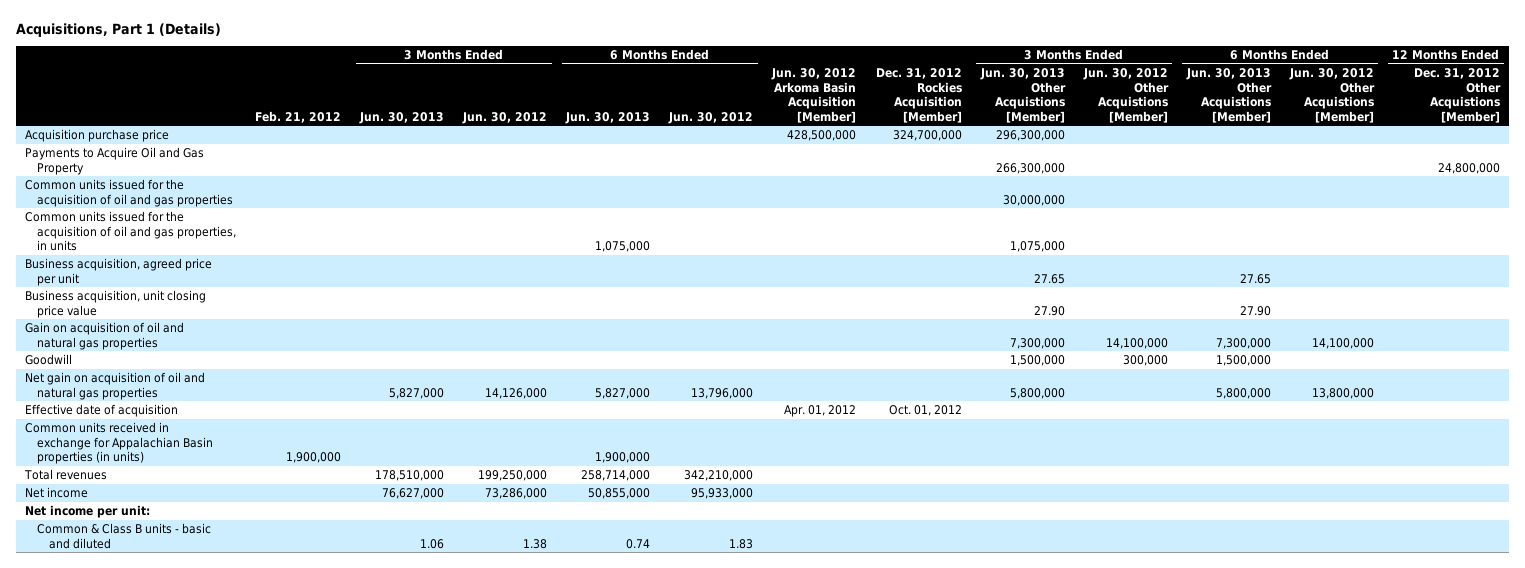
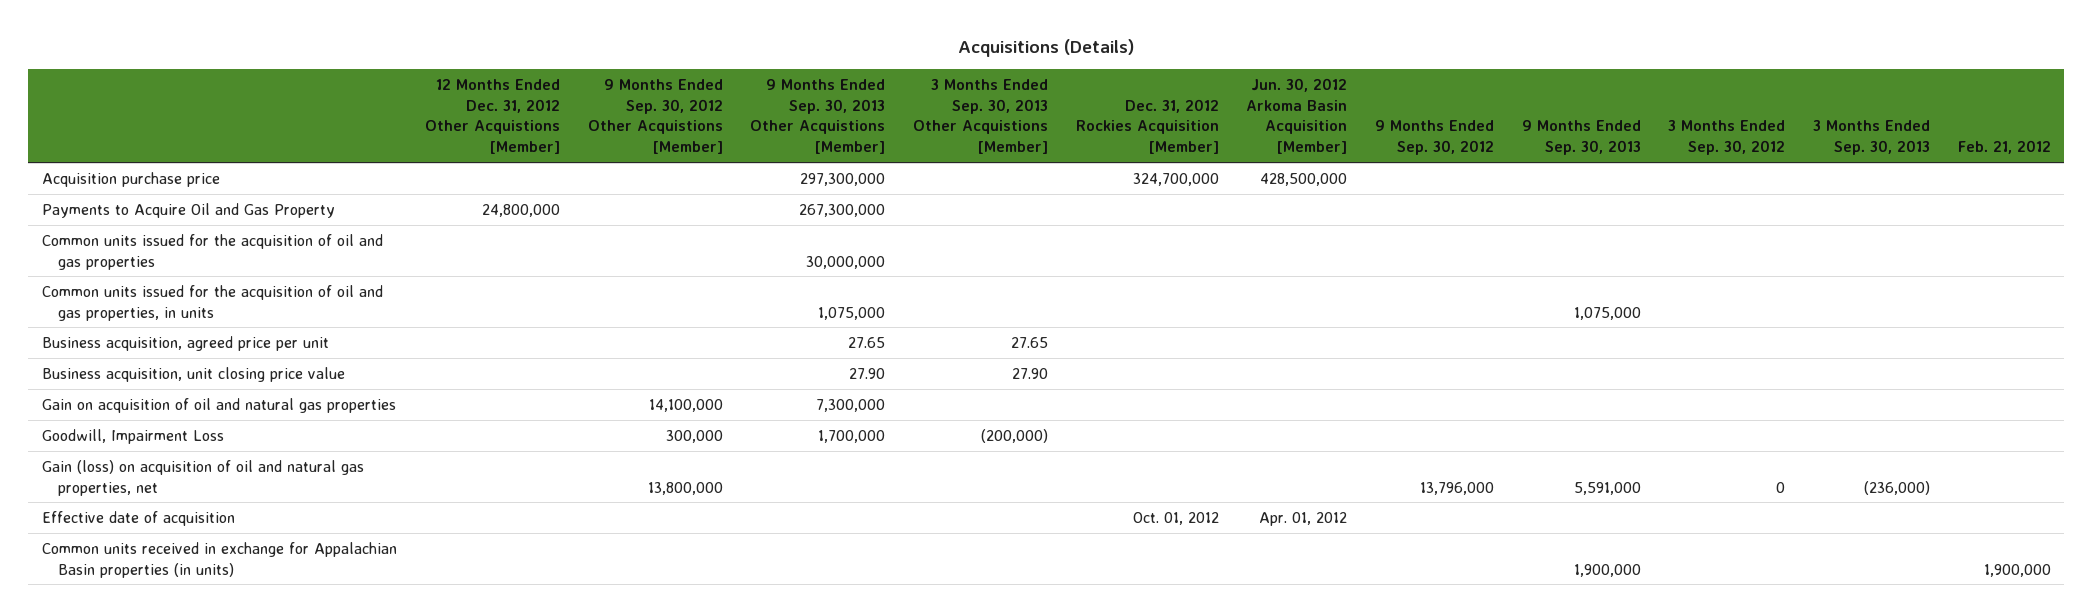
- Acquisitions, Part 1 (Details)
+ Acquisitions (Details)
- | Feb. 21, 2012 | 3 Months Ended Jun. 30, 2013 | 3 Months Ended Jun. 30, 2012 | 6 Months Ended Jun. 30, 2013 | 6 Months Ended Jun. 30, 2012 | Jun. 30, 2012 Arkoma Basin Acquisition [Member] | Dec. 31, 2012 Rockies Acquisition [Member] | 3 Months Ended Jun. 30, 2013 Other Acquistions [Member] | 3 Months Ended Jun. 30, 2012 Other Acquistions [Member] | 6 Months Ended Jun. 30, 2013 Other Acquistions [Member] | 6 Months Ended Jun. 30, 2012 Other Acquistions [Member] | 12 Months Ended Dec. 31, 2012 Other Acquistions [Member]
+ | 12 Months Ended Dec. 31, 2012 Other Acquistions [Member] | 9 Months Ended Sep. 30, 2012 Other Acquistions [Member] | 9 Months Ended Sep. 30, 2013 Other Acquistions [Member] | 3 Months Ended Sep. 30, 2013 Other Acquistions [Member] | Dec. 31, 2012 Rockies Acquisition [Member] | Jun. 30, 2012 Arkoma Basin Acquisition [Member] | 9 Months Ended Sep. 30, 2012 | 9 Months Ended Sep. 30, 2013 | 3 Months Ended Sep. 30, 2012 | 3 Months Ended Sep. 30, 2013 | Feb. 21, 2012
- Goodwill | | | | | | | | 1,500,000 | 300,000 | 1,500,000 | |
- Net gain on acquisition of oil and natural gas properties | | 5,827,000 | 14,126,000 | 5,827,000 | 13,796,000 | | | 5,800,000 | | 5,800,000 | 13,800,000 |
+ Goodwill, Impairment Loss | | 300,000 | 1,700,000 | (200,000) | | | | | | |
+ Gain (loss) on acquisition of oil and natural gas properties, net | | 13,800,000 | | | | | 13,796,000 | 5,591,000 | 0 | (236,000) |
- Total revenues | | 178,510,000 | 199,250,000 | 258,714,000 | 342,210,000 | | | | | | |
- Net income | | 76,627,000 | 73,286,000 | 50,855,000 | 95,933,000 | | | | | | |
- Net income per unit:
- Common & Class B units - basic and diluted | | 1.06 | 1.38 | 0.74 | 1.83 | | | | | | |

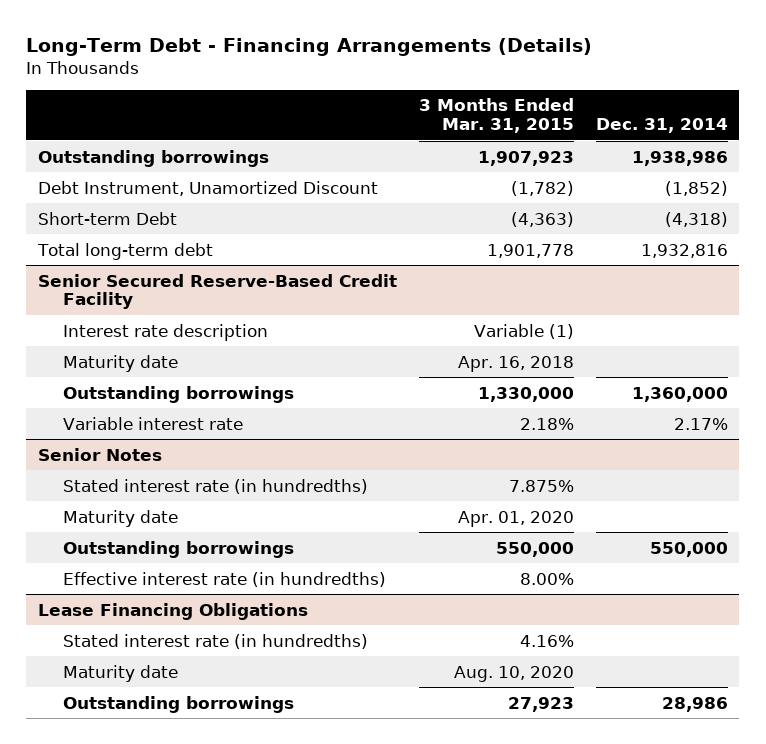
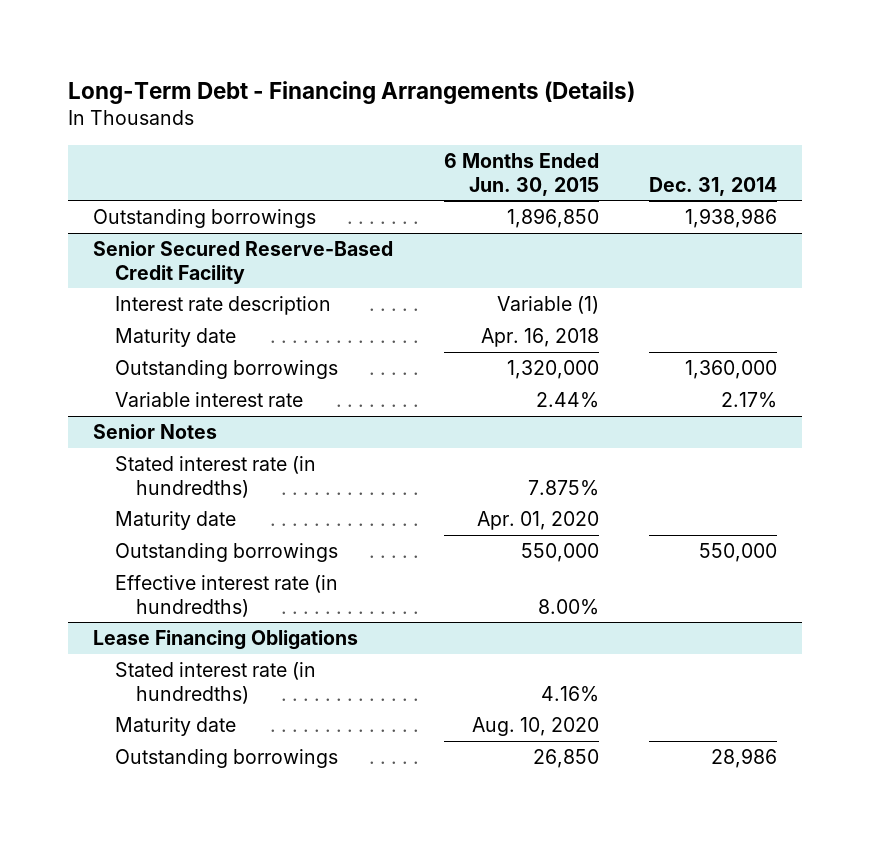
- | 3 Months Ended Mar. 31, 2015 | Dec. 31, 2014
+ | 6 Months Ended Jun. 30, 2015 | Dec. 31, 2014
- Debt Instrument, Unamortized Discount | (1,782) | (1,852)
- Short-term Debt | (4,363) | (4,318)
- Total long-term debt | 1,901,778 | 1,932,816

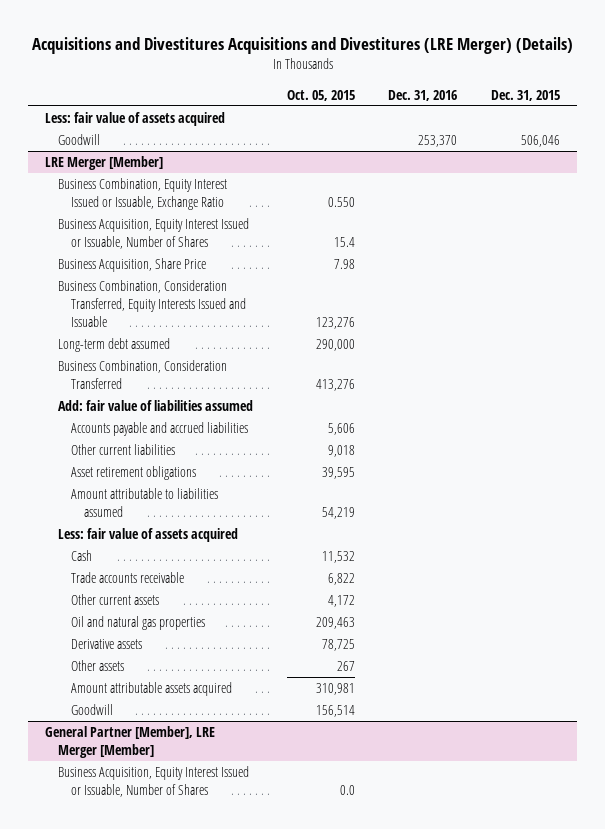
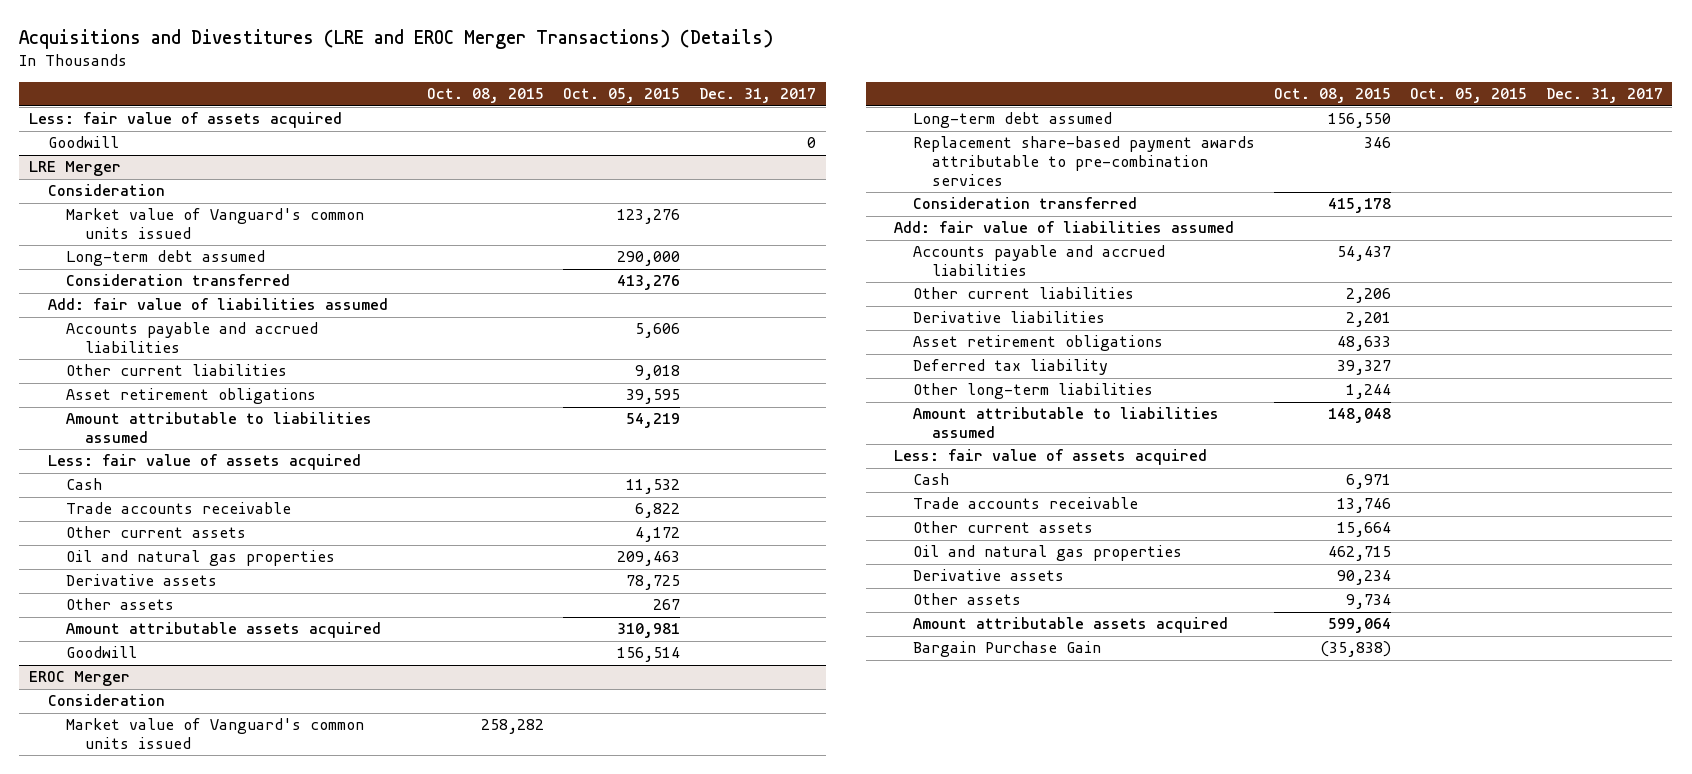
- Acquisitions and Divestitures Acquisitions and Divestitures (LRE Merger) (Details)
+ Acquisitions and Divestitures (LRE and EROC Merger Transactions) (Details)
- | Oct. 05, 2015 | Dec. 31, 2016 | Dec. 31, 2015
+ | Oct. 08, 2015 | Oct. 05, 2015 | Dec. 31, 2017
- LRE Merger [Member]
- Business Combination, Equity Interest Issued or Issuable, Exchange Ratio | 0.550 | |
- Business Acquisition, Equity Interest Issued or Issuable, Number of Shares | 15.4 | |
- Business Acquisition, Share Price | 7.98 | |
- Business Combination, Consideration Transferred, Equity Interests Issued and Issuable | 123,276 | |
+ LRE Merger
+ Consideration
+ Market value of Vanguard's common units issued | | 123,276 |
- Business Combination, Consideration Transferred | 413,276 | |
+ Consideration transferred | | 413,276 |
- General Partner [Member], LRE Merger [Member]
- Business Acquisition, Equity Interest Issued or Issuable, Number of Shares | 0.0 | |
+ EROC Merger
+ Consideration
+ Market value of Vanguard's common units issued | 258,282 | |
+ Long-term debt assumed | 156,550 | |
+ Replacement share-based payment awards attributable to pre-combination services | 346 | |
+ Consideration transferred | 415,178 | |
+ Add: fair value of liabilities assumed
+ Accounts payable and accrued liabilities | 54,437 | |
+ Other current liabilities | 2,206 | |
+ Derivative liabilities | 2,201 | |
+ Asset retirement obligations | 48,633 | |
+ Deferred tax liability | 39,327 | |
+ Other long-term liabilities | 1,244 | |
+ Amount attributable to liabilities assumed | 148,048 | |
+ Less: fair value of assets acquired
+ Cash | 6,971 | |
+ Trade accounts receivable | 13,746 | |
+ Other current assets | 15,664 | |
+ Oil and natural gas properties | 462,715 | |
+ Derivative assets | 90,234 | |
+ Other assets | 9,734 | |
+ Amount attributable assets acquired | 599,064 | |
+ Bargain Purchase Gain | (35,838) | |

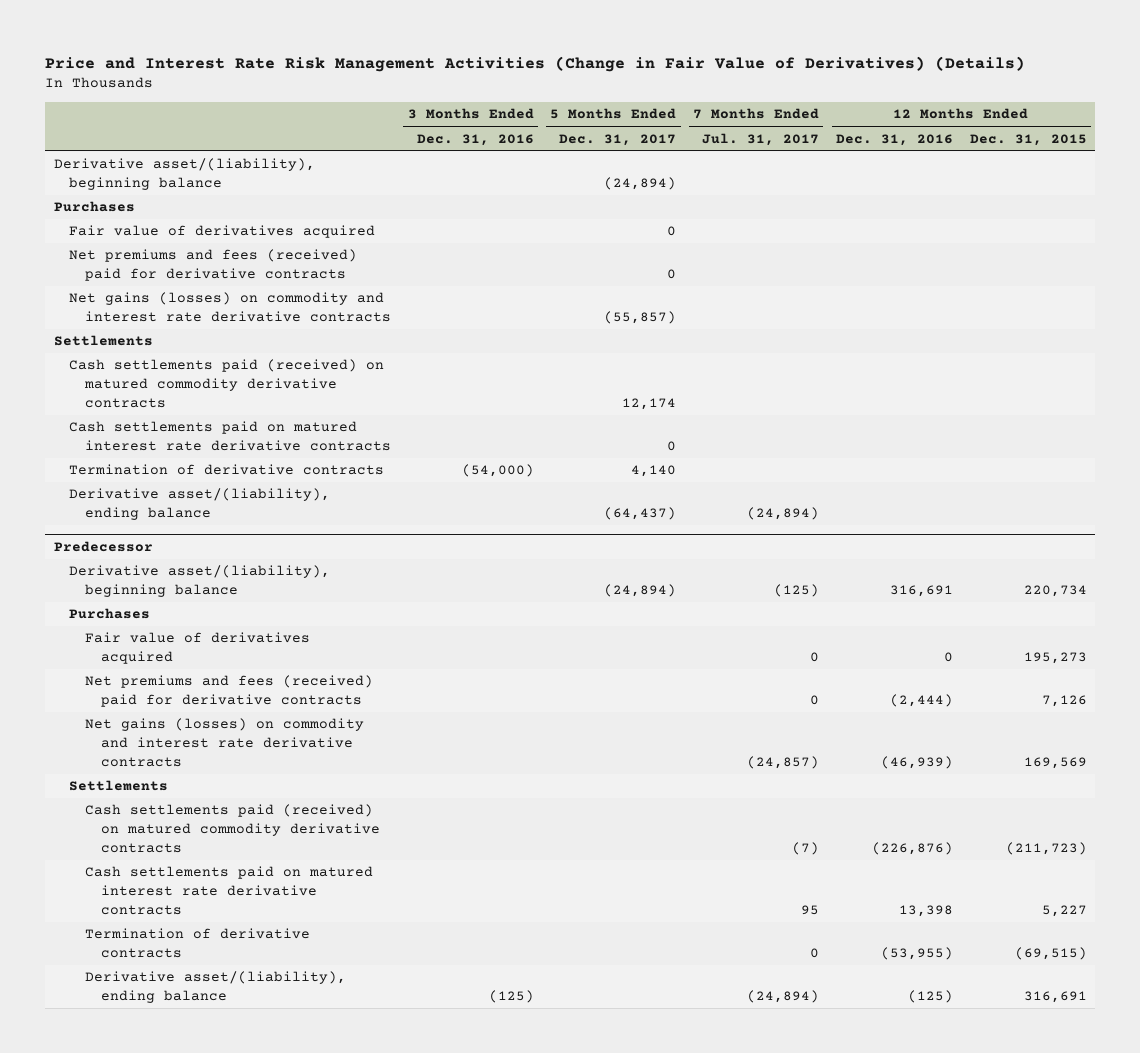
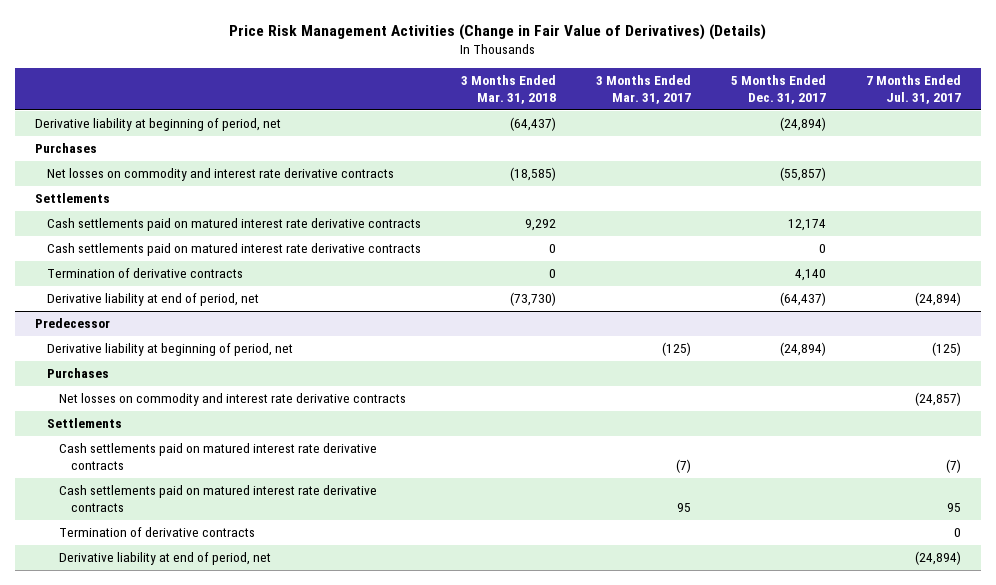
- Price and Interest Rate Risk Management Activities (Change in Fair Value of Derivatives) (Details)
+ Price Risk Management Activities (Change in Fair Value of Derivatives) (Details)
- | 3 Months Ended Dec. 31, 2016 | 5 Months Ended Dec. 31, 2017 | 7 Months Ended Jul. 31, 2017 | 12 Months Ended Dec. 31, 2016 | 12 Months Ended Dec. 31, 2015
+ | 3 Months Ended Mar. 31, 2018 | 3 Months Ended Mar. 31, 2017 | 5 Months Ended Dec. 31, 2017 | 7 Months Ended Jul. 31, 2017
- Derivative asset/(liability), beginning balance | | (24,894) | | |
+ Derivative liability at beginning of period, net | (64,437) | | (24,894) |
- Fair value of derivatives acquired | | 0 | | |
- Net premiums and fees (received) paid for derivative contracts | | 0 | | |
- Net gains (losses) on commodity and interest rate derivative contracts | | (55,857) | | |
+ Net losses on commodity and interest rate derivative contracts | (18,585) | | (55,857) |
- Cash settlements paid (received) on matured commodity derivative contracts | | 12,174 | | |
+ Cash settlements paid on matured interest rate derivative contracts | 9,292 | | 12,174 |
- Derivative asset/(liability), ending balance | | (64,437) | (24,894) | |
+ Derivative liability at end of period, net | (73,730) | | (64,437) | (24,894)
@ Predecessor
- Derivative asset/(liability), beginning balance | | (24,894) | (125) | 316,691 | 220,734
+ Derivative liability at beginning of period, net | | (125) | (24,894) | (125)
- Fair value of derivatives acquired | | | 0 | 0 | 195,273
- Net premiums and fees (received) paid for derivative contracts | | | 0 | (2,444) | 7,126
- Net gains (losses) on commodity and interest rate derivative contracts | | | (24,857) | (46,939) | 169,569
+ Net losses on commodity and interest rate derivative contracts | | | | (24,857)
- Cash settlements paid (received) on matured commodity derivative contracts | | | (7) | (226,876) | (211,723)
+ Cash settlements paid on matured interest rate derivative contracts | | (7) | | (7)
- Derivative asset/(liability), ending balance | (125) | | (24,894) | (125) | 316,691
+ Derivative liability at end of period, net | | | | (24,894)

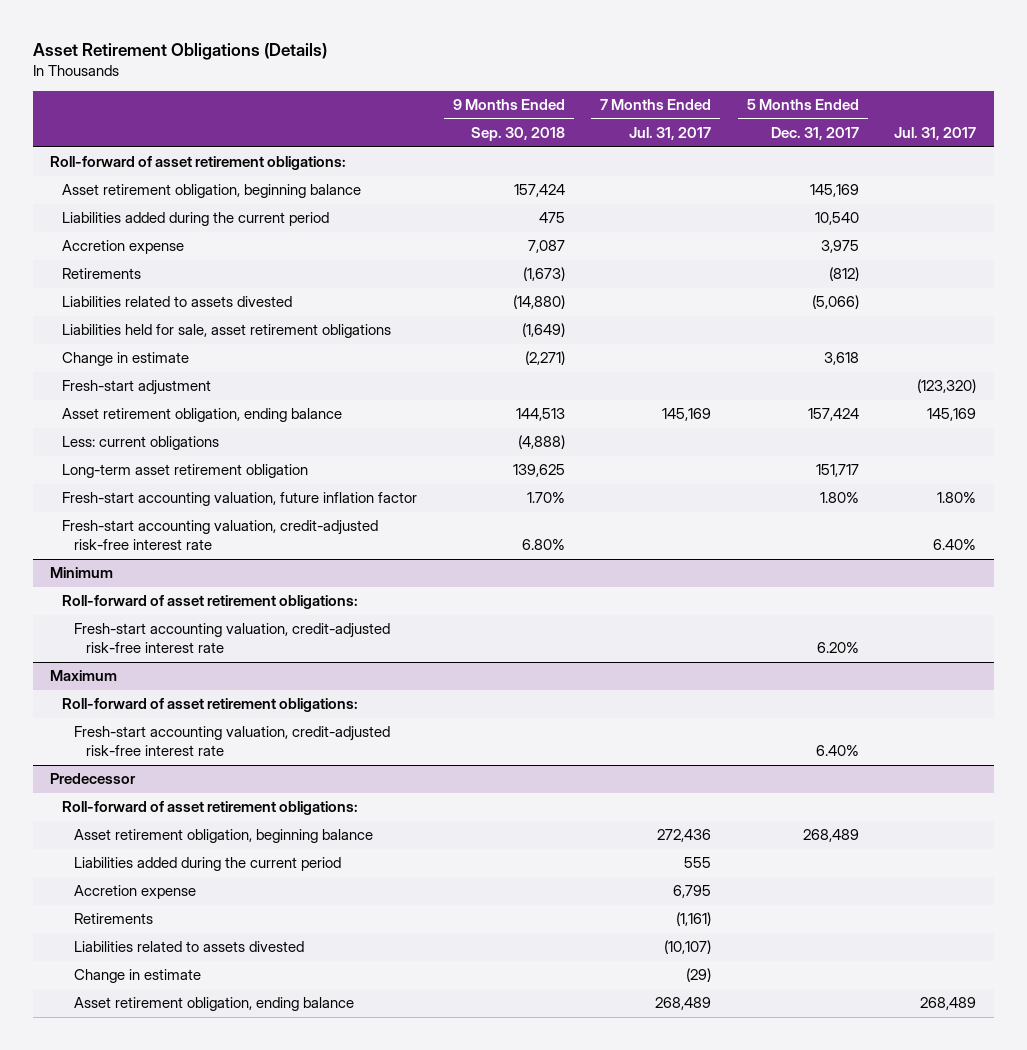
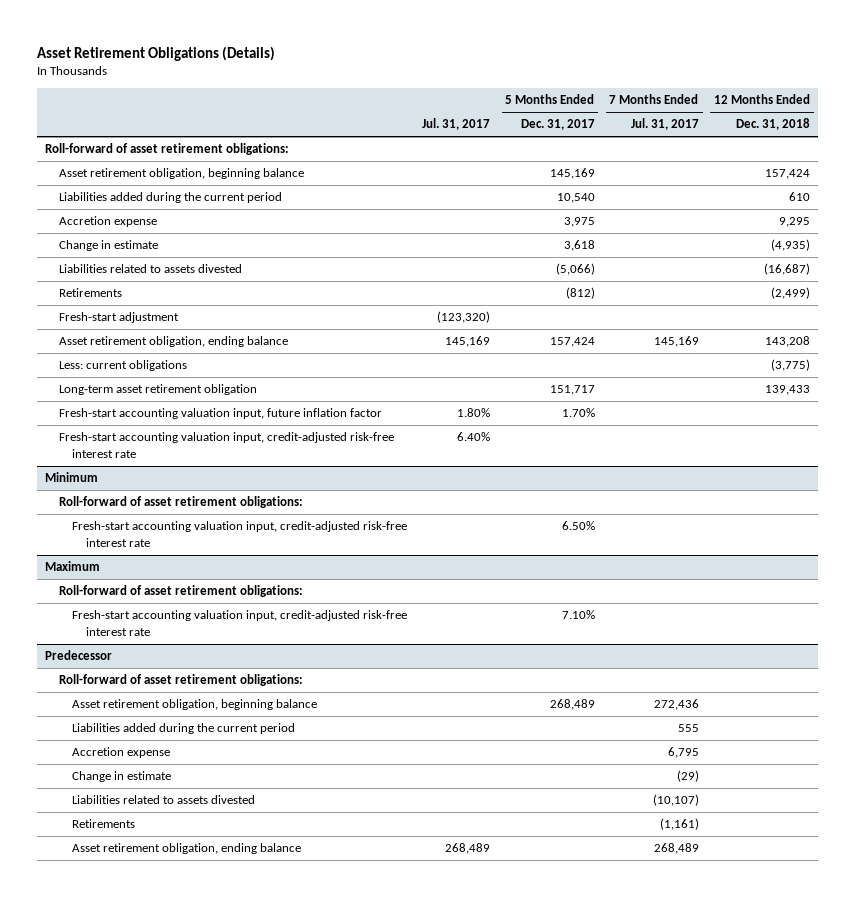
- | 9 Months Ended Sep. 30, 2018 | 7 Months Ended Jul. 31, 2017 | 5 Months Ended Dec. 31, 2017 | Jul. 31, 2017
+ | Jul. 31, 2017 | 5 Months Ended Dec. 31, 2017 | 7 Months Ended Jul. 31, 2017 | 12 Months Ended Dec. 31, 2018
- Liabilities held for sale, asset retirement obligations | (1,649) | | |
moved down: Liabilities related to assets divested | | (5,066) | | (16,687)
moved down: Retirements | | (812) | | (2,499)
- Fresh-start accounting valuation, future inflation factor | 1.70% | | 1.80% | 1.80%
- Fresh-start accounting valuation, credit-adjusted risk-free interest rate | 6.80% | | | 6.40%
+ Fresh-start accounting valuation input, future inflation factor | 1.80% | 1.70% | |
+ Fresh-start accounting valuation input, credit-adjusted risk-free interest rate | 6.40% | | |
@ Minimum
- Fresh-start accounting valuation, credit-adjusted risk-free interest rate | | | 6.20% |
+ Fresh-start accounting valuation input, credit-adjusted risk-free interest rate | | 6.50% | |
@ Maximum
- Fresh-start accounting valuation, credit-adjusted risk-free interest rate | | | 6.40% |
+ Fresh-start accounting valuation input, credit-adjusted risk-free interest rate | | 7.10% | |
@ Predecessor
moved down: Liabilities related to assets divested | | | (10,107) |
moved down: Retirements | | | (1,161) |

